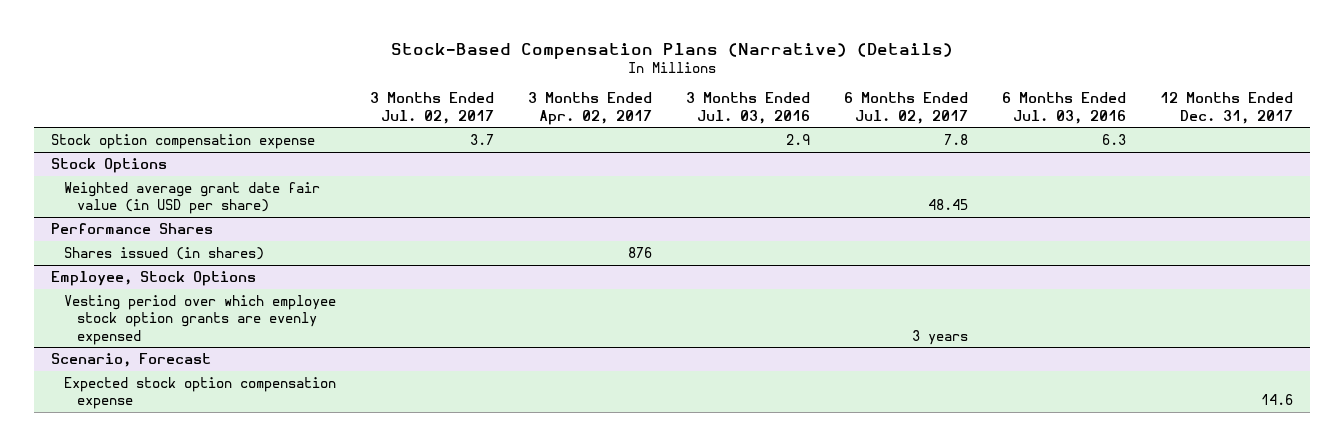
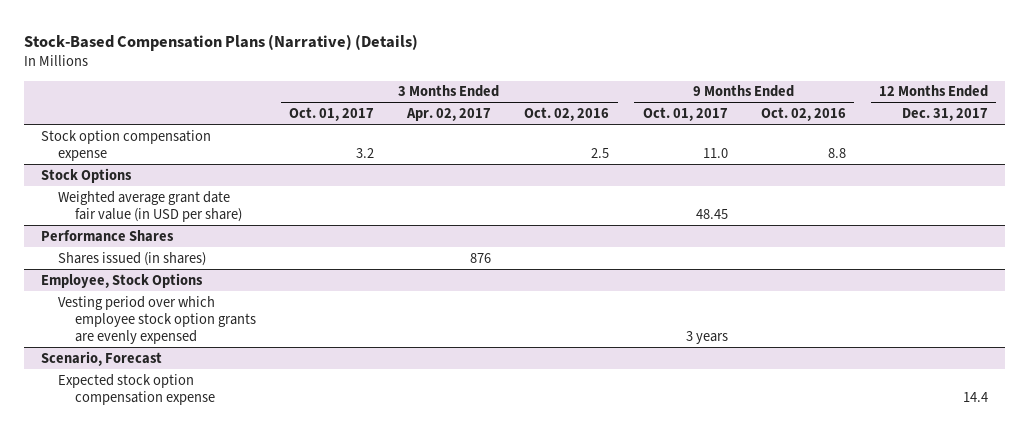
- | 3 Months Ended Jul. 02, 2017 | 3 Months Ended Apr. 02, 2017 | 3 Months Ended Jul. 03, 2016 | 6 Months Ended Jul. 02, 2017 | 6 Months Ended Jul. 03, 2016 | 12 Months Ended Dec. 31, 2017
+ | 3 Months Ended Oct. 01, 2017 | 3 Months Ended Apr. 02, 2017 | 3 Months Ended Oct. 02, 2016 | 9 Months Ended Oct. 01, 2017 | 9 Months Ended Oct. 02, 2016 | 12 Months Ended Dec. 31, 2017
@ Scenario, Forecast
- Expected stock option compensation expense | | | | | | 14.6
+ Expected stock option compensation expense | | | | | | 14.4

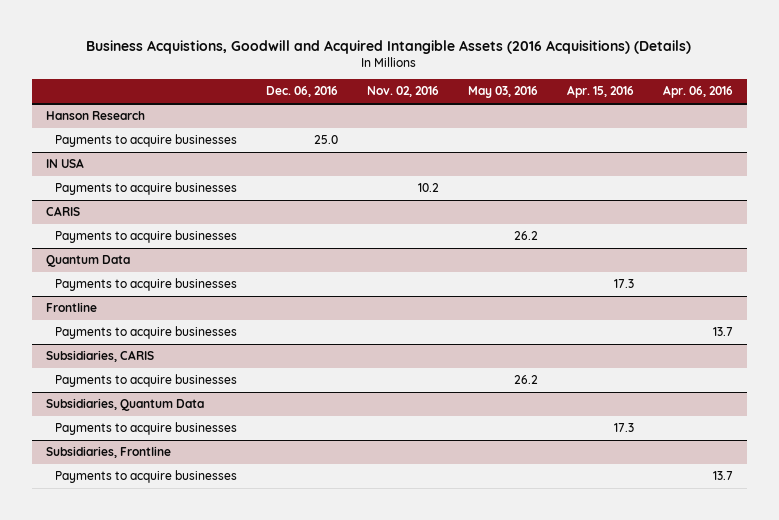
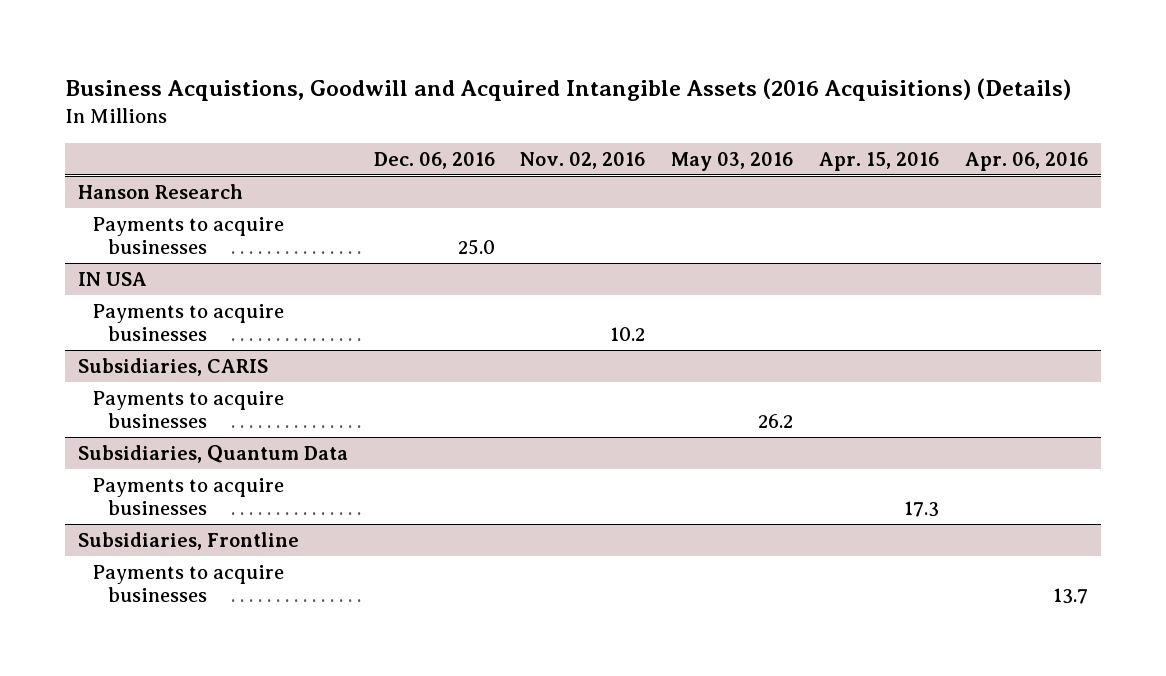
- CARIS
- Payments to acquire businesses | | | 26.2 | |
- Quantum Data
- Payments to acquire businesses | | | | 17.3 |
- Frontline
- Payments to acquire businesses | | | | | 13.7

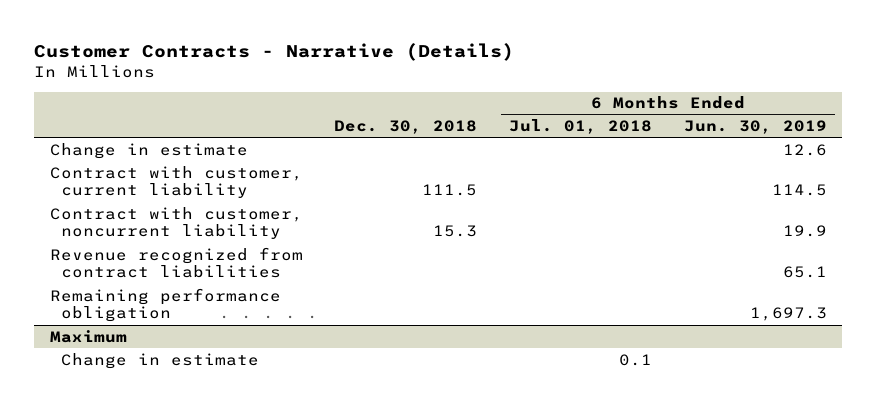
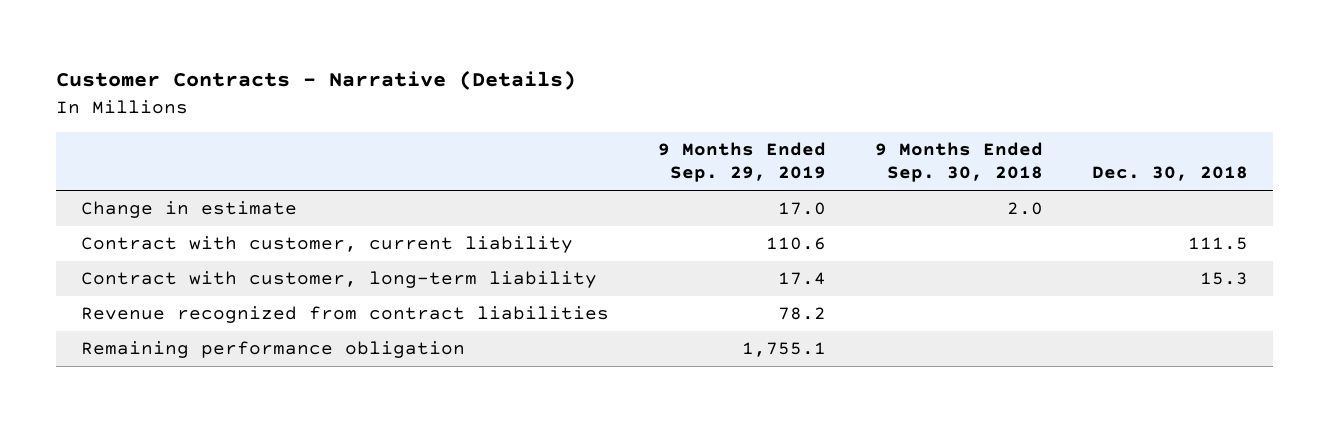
- | Dec. 30, 2018 | 6 Months Ended Jul. 01, 2018 | 6 Months Ended Jun. 30, 2019
+ | 9 Months Ended Sep. 29, 2019 | 9 Months Ended Sep. 30, 2018 | Dec. 30, 2018
- Contract with customer, noncurrent liability | 15.3 | | 19.9
+ Contract with customer, long-term liability | 17.4 | | 15.3
- Maximum
- Change in estimate | | 0.1 |

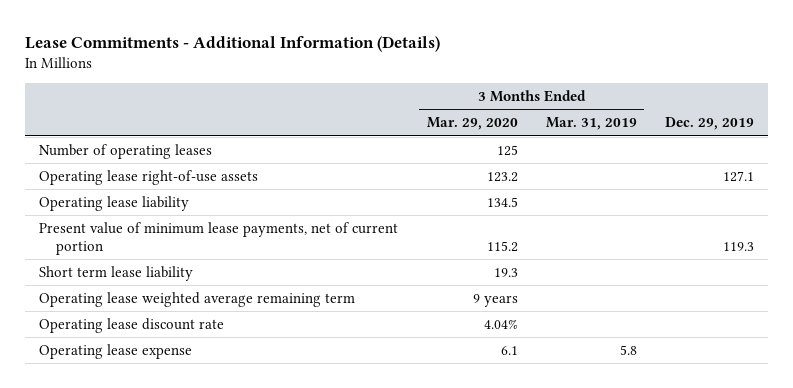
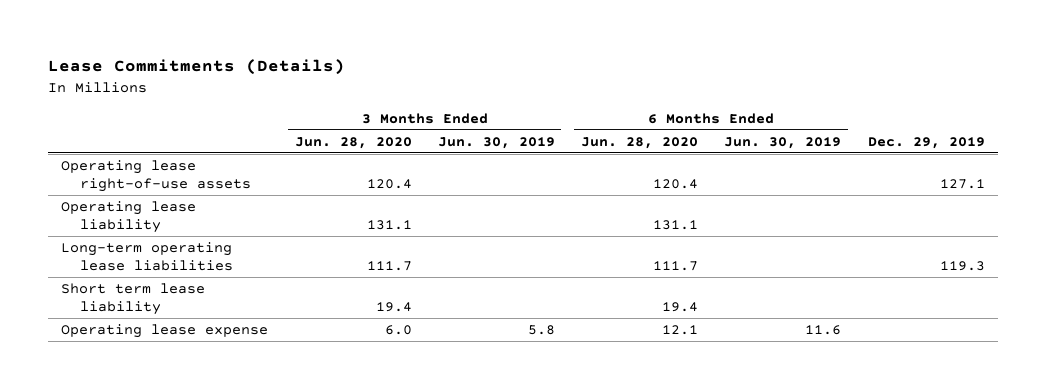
- Lease Commitments - Additional Information (Details)
+ Lease Commitments (Details)
- | 3 Months Ended Mar. 29, 2020 | 3 Months Ended Mar. 31, 2019 | Dec. 29, 2019
+ | 3 Months Ended Jun. 28, 2020 | 3 Months Ended Jun. 30, 2019 | 6 Months Ended Jun. 28, 2020 | 6 Months Ended Jun. 30, 2019 | Dec. 29, 2019
- Number of operating leases | 125 | |
- Present value of minimum lease payments, net of current portion | 115.2 | | 119.3
+ Long-term operating lease liabilities | 111.7 | | 111.7 | | 119.3
- Operating lease weighted average remaining term | 9 years | |
- Operating lease discount rate | 4.04% | |

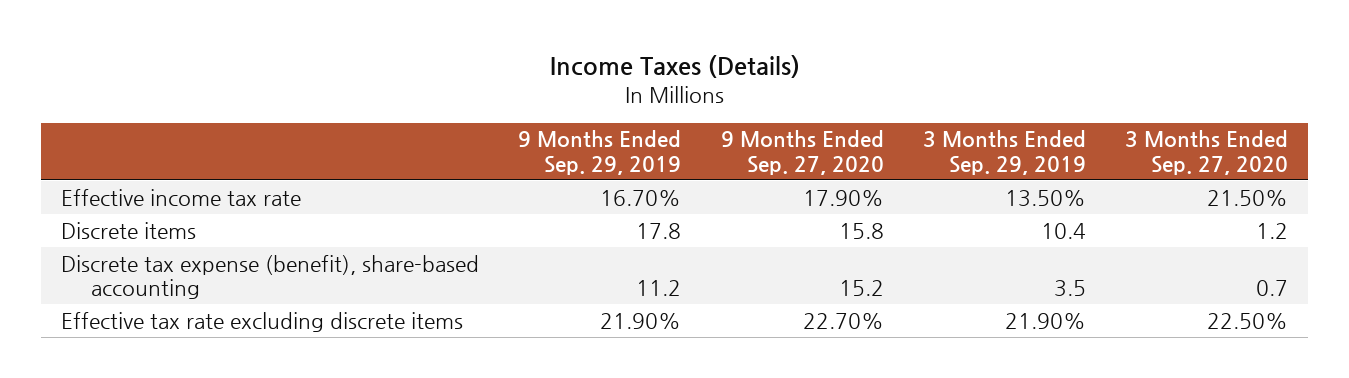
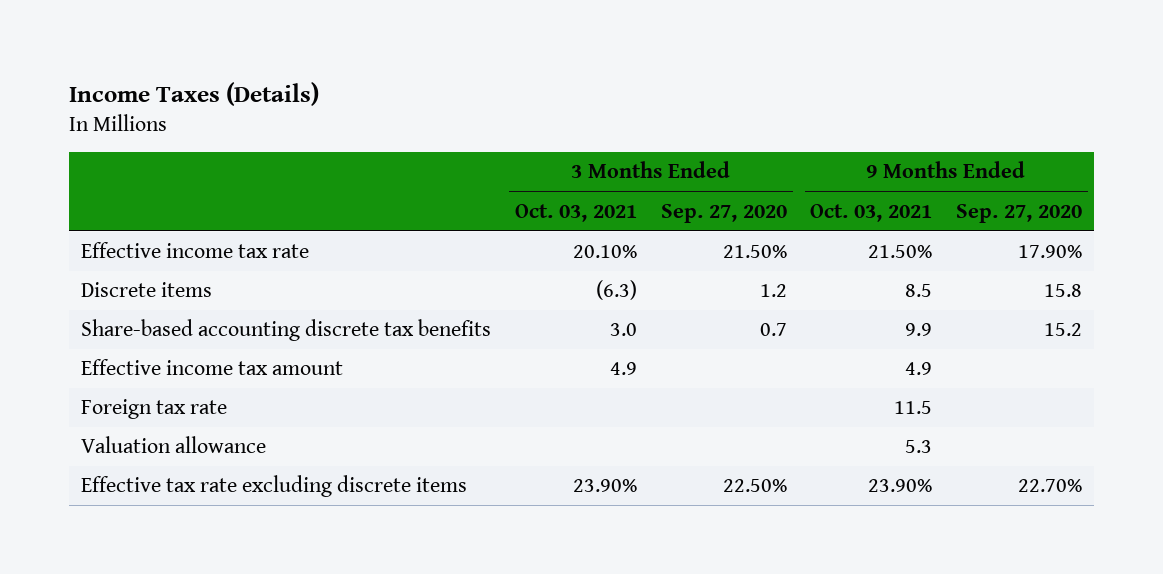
- | 9 Months Ended Sep. 29, 2019 | 9 Months Ended Sep. 27, 2020 | 3 Months Ended Sep. 29, 2019 | 3 Months Ended Sep. 27, 2020
+ | 3 Months Ended Oct. 03, 2021 | 3 Months Ended Sep. 27, 2020 | 9 Months Ended Oct. 03, 2021 | 9 Months Ended Sep. 27, 2020
- Discrete tax expense (benefit), share-based accounting | 11.2 | 15.2 | 3.5 | 0.7
+ Share-based accounting discrete tax benefits | 3.0 | 0.7 | 9.9 | 15.2
+ Effective income tax amount | 4.9 | | 4.9 |
+ Foreign tax rate | | | 11.5 |
+ Valuation allowance | | | 5.3 |

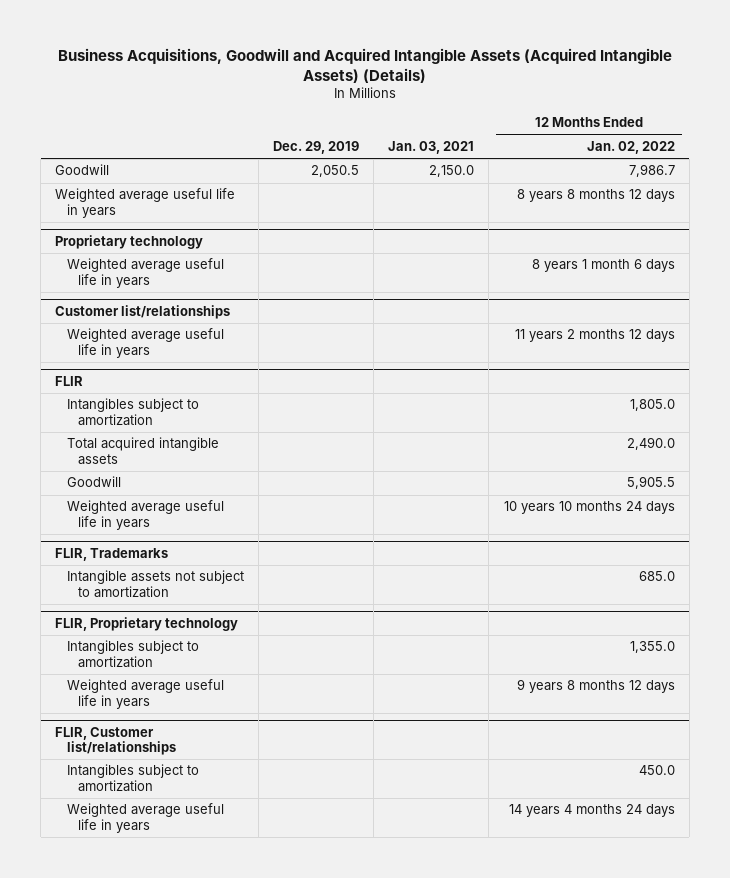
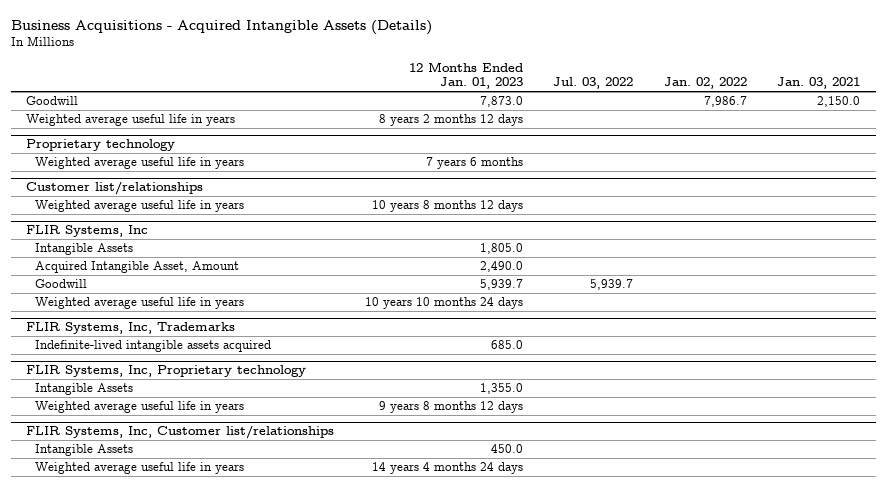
- Business Acquisitions, Goodwill and Acquired Intangible Assets (Acquired Intangible Assets) (Details)
+ Business Acquisitions - Acquired Intangible Assets (Details)
- | Dec. 29, 2019 | Jan. 03, 2021 | 12 Months Ended Jan. 02, 2022
+ | 12 Months Ended Jan. 01, 2023 | Jul. 03, 2022 | Jan. 02, 2022 | Jan. 03, 2021
- FLIR
- Intangibles subject to amortization | | | 1,805.0
- Total acquired intangible assets | | | 2,490.0
+ FLIR Systems, Inc
+ Intangible Assets | 1,805.0 | | |
+ Acquired Intangible Asset, Amount | 2,490.0 | | |
- FLIR, Trademarks
- Intangible assets not subject to amortization | | | 685.0
- FLIR, Proprietary technology
- Intangibles subject to amortization | | | 1,355.0
+ FLIR Systems, Inc, Trademarks
+ Indefinite-lived intangible assets acquired | 685.0 | | |
+ FLIR Systems, Inc, Proprietary technology
+ Intangible Assets | 1,355.0 | | |
- FLIR, Customer list/relationships
- Intangibles subject to amortization | | | 450.0
+ FLIR Systems, Inc, Customer list/relationships
+ Intangible Assets | 450.0 | | |

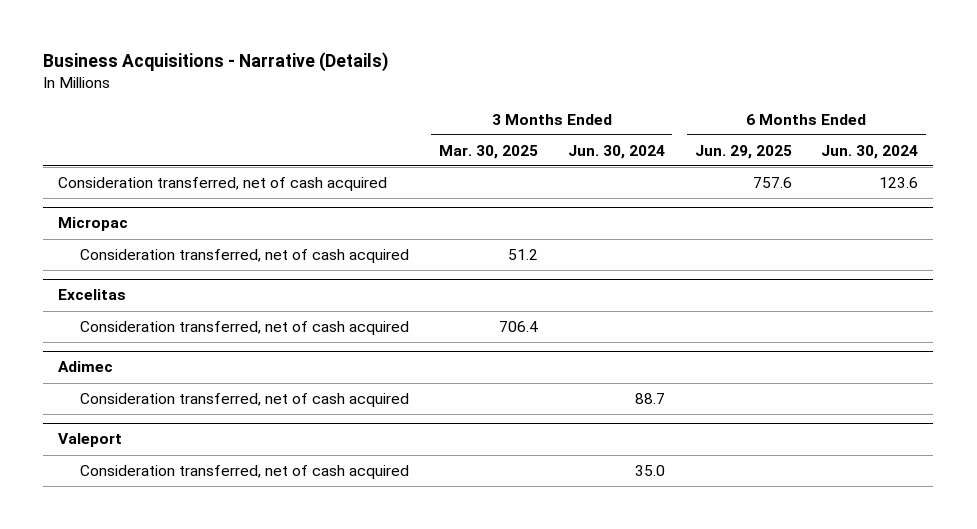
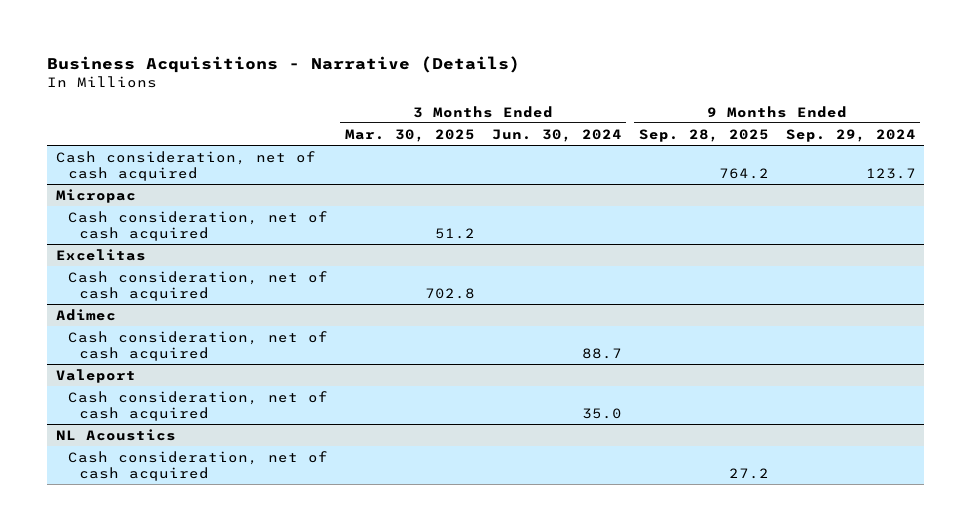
- | 3 Months Ended Mar. 30, 2025 | 3 Months Ended Jun. 30, 2024 | 6 Months Ended Jun. 29, 2025 | 6 Months Ended Jun. 30, 2024
+ | 3 Months Ended Mar. 30, 2025 | 3 Months Ended Jun. 30, 2024 | 9 Months Ended Sep. 28, 2025 | 9 Months Ended Sep. 29, 2024
- Consideration transferred, net of cash acquired | | | 757.6 | 123.6
+ Cash consideration, net of cash acquired | | | 764.2 | 123.7
@ Micropac
- Consideration transferred, net of cash acquired | 51.2 | | |
+ Cash consideration, net of cash acquired | 51.2 | | |
@ Excelitas
- Consideration transferred, net of cash acquired | 706.4 | | |
+ Cash consideration, net of cash acquired | 702.8 | | |
@ Adimec
- Consideration transferred, net of cash acquired | | 88.7 | |
+ Cash consideration, net of cash acquired | | 88.7 | |
@ Valeport
- Consideration transferred, net of cash acquired | | 35.0 | |
+ Cash consideration, net of cash acquired | | 35.0 | |
+ NL Acoustics
+ Cash consideration, net of cash acquired | | | 27.2 |

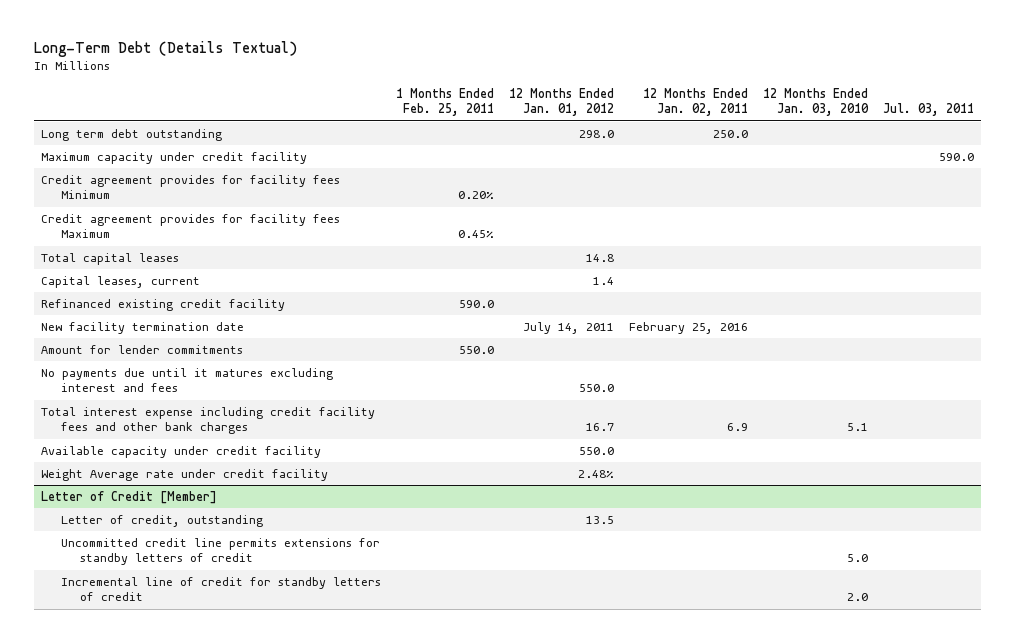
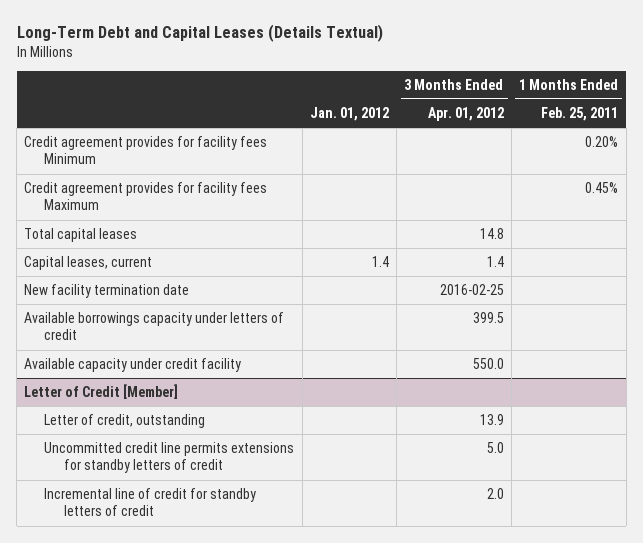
- Long-Term Debt (Details Textual)
+ Long-Term Debt and Capital Leases (Details Textual)
- | 1 Months Ended Feb. 25, 2011 | 12 Months Ended Jan. 01, 2012 | 12 Months Ended Jan. 02, 2011 | 12 Months Ended Jan. 03, 2010 | Jul. 03, 2011
+ | Jan. 01, 2012 | 3 Months Ended Apr. 01, 2012 | 1 Months Ended Feb. 25, 2011
- Long term debt outstanding | | 298.0 | 250.0 | |
- Maximum capacity under credit facility | | | | | 590.0
- Refinanced existing credit facility | 590.0 | | | |
- Amount for lender commitments | 550.0 | | | |
- No payments due until it matures excluding interest and fees | | 550.0 | | |
- Total interest expense including credit facility fees and other bank charges | | 16.7 | 6.9 | 5.1 |
+ Available borrowings capacity under letters of credit | | 399.5 |
- Weight Average rate under credit facility | | 2.48% | | |

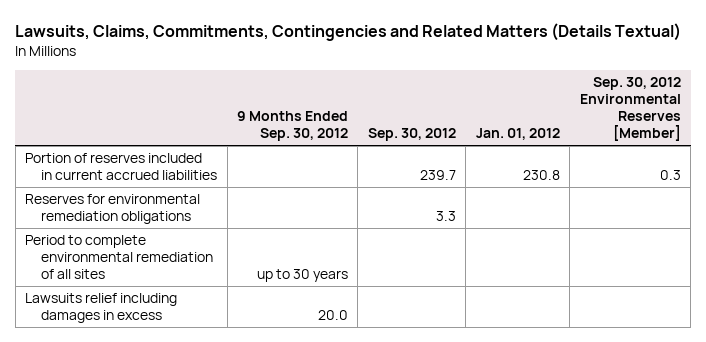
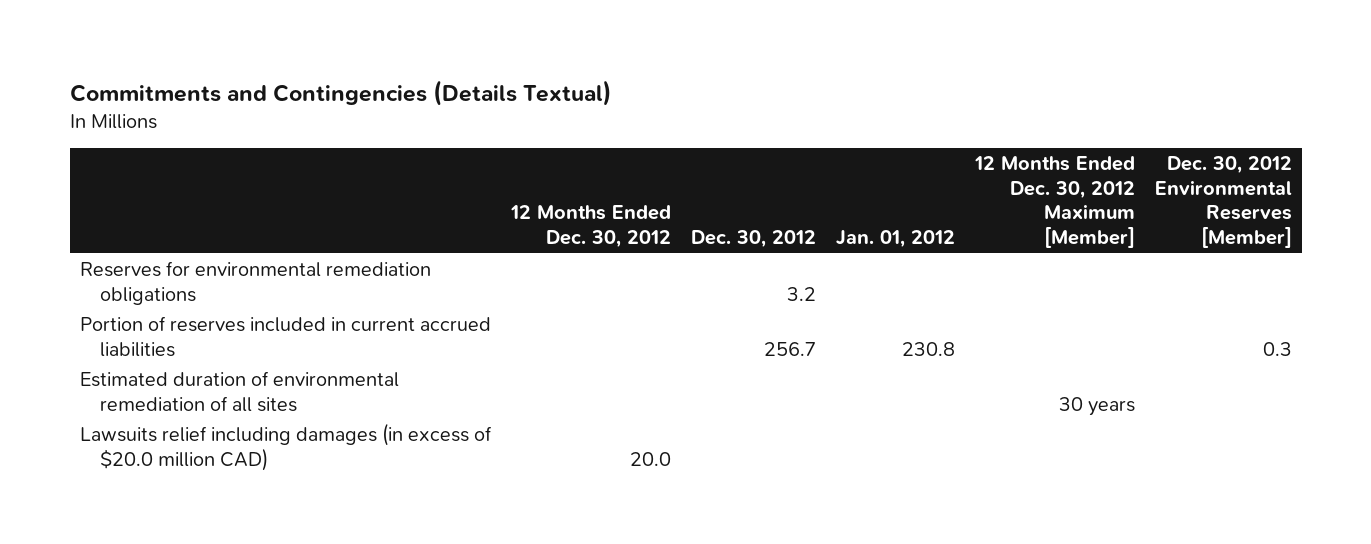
- Lawsuits, Claims, Commitments, Contingencies and Related Matters (Details Textual)
+ Commitments and Contingencies (Details Textual)
- | 9 Months Ended Sep. 30, 2012 | Sep. 30, 2012 | Jan. 01, 2012 | Sep. 30, 2012 Environmental Reserves [Member]
+ | 12 Months Ended Dec. 30, 2012 | Dec. 30, 2012 | Jan. 01, 2012 | 12 Months Ended Dec. 30, 2012 Maximum [Member] | Dec. 30, 2012 Environmental Reserves [Member]
- Period to complete environmental remediation of all sites | up to 30 years | | |
- Lawsuits relief including damages in excess | 20.0 | | |
moved down: Portion of reserves included in current accrued liabilities | | 256.7 | 230.8 | | 0.3
+ Estimated duration of environmental remediation of all sites | | | | 30 years |
+ Lawsuits relief including damages (in excess of $20.0 million CAD) | 20.0 | | | |

